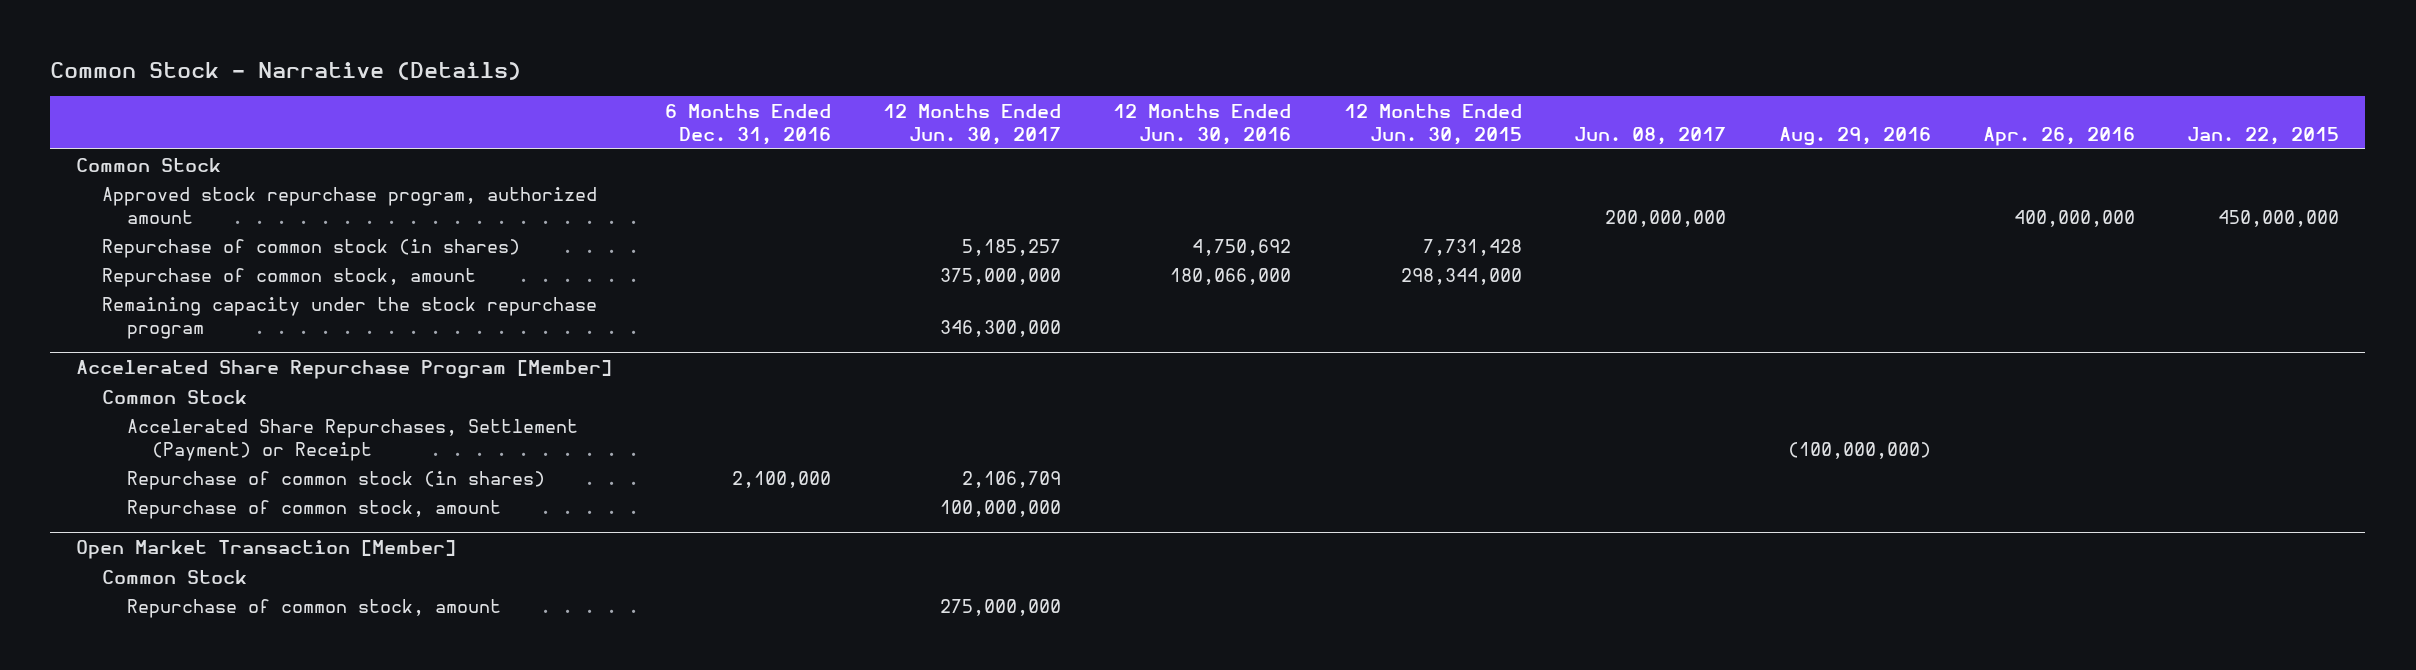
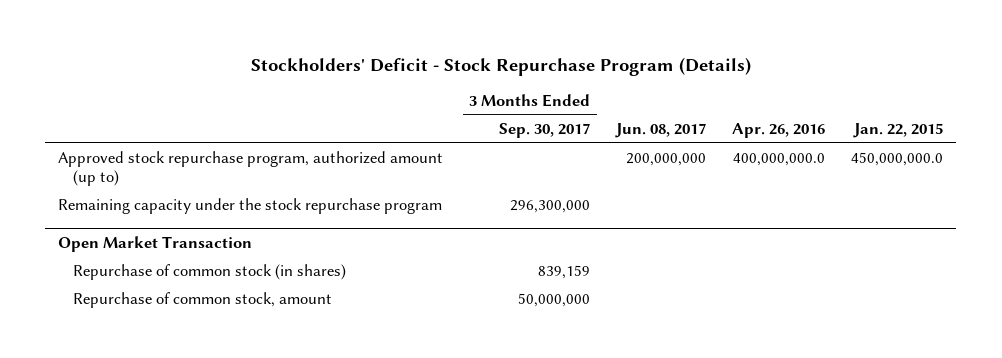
- Common Stock - Narrative (Details)
+ Stockholders' Deficit - Stock Repurchase Program (Details)
- | 6 Months Ended Dec. 31, 2016 | 12 Months Ended Jun. 30, 2017 | 12 Months Ended Jun. 30, 2016 | 12 Months Ended Jun. 30, 2015 | Jun. 08, 2017 | Aug. 29, 2016 | Apr. 26, 2016 | Jan. 22, 2015
+ | 3 Months Ended Sep. 30, 2017 | Jun. 08, 2017 | Apr. 26, 2016 | Jan. 22, 2015
- Common Stock
- Approved stock repurchase program, authorized amount | | | | | 200,000,000 | | 400,000,000 | 450,000,000
- Repurchase of common stock (in shares) | | 5,185,257 | 4,750,692 | 7,731,428 | | | |
- Repurchase of common stock, amount | | 375,000,000 | 180,066,000 | 298,344,000 | | | |
+ Approved stock repurchase program, authorized amount (up to) | | 200,000,000 | 400,000,000.0 | 450,000,000.0
- Accelerated Share Repurchase Program [Member]
- Common Stock
- Accelerated Share Repurchases, Settlement (Payment) or Receipt | | | | | | (100,000,000) | |
- Repurchase of common stock (in shares) | 2,100,000 | 2,106,709 | | | | | |
- Repurchase of common stock, amount | | 100,000,000 | | | | | |
- Open Market Transaction [Member]
- Common Stock
+ Open Market Transaction
+ Repurchase of common stock (in shares) | 839,159 | | |

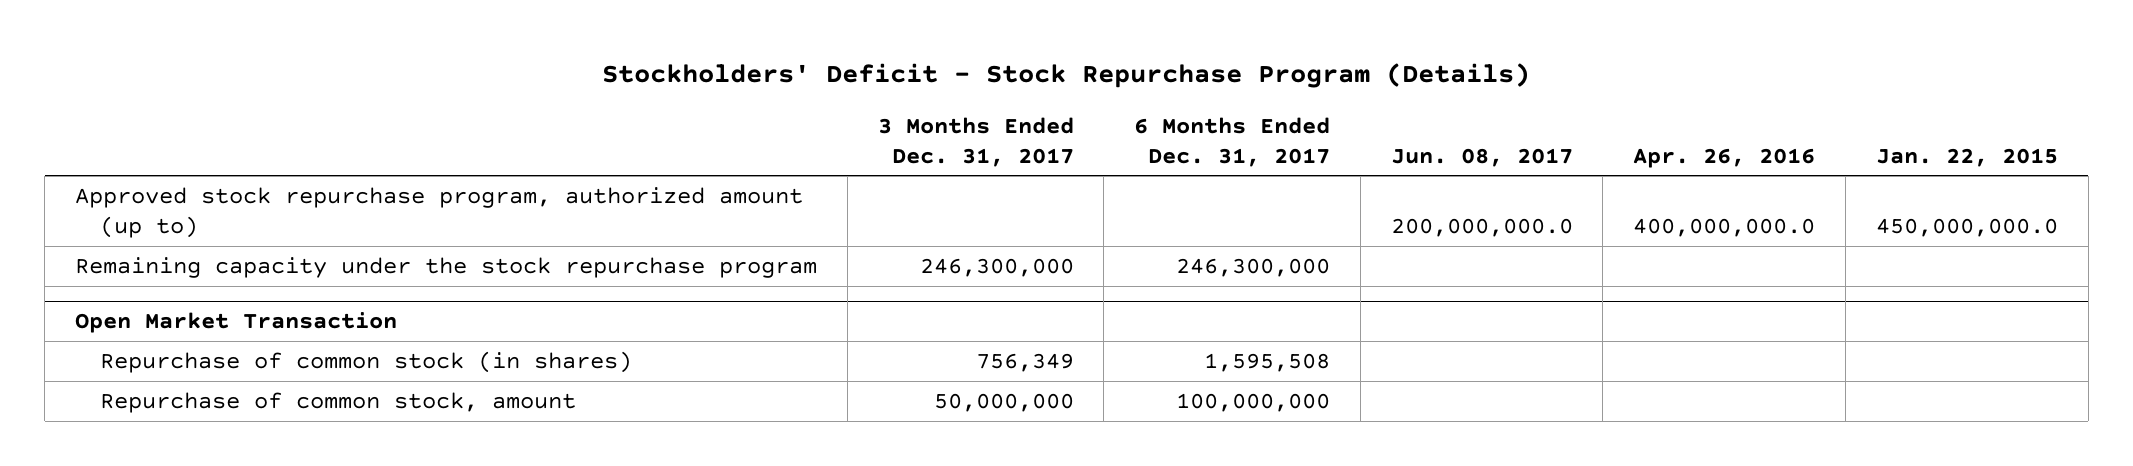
- | 3 Months Ended Sep. 30, 2017 | Jun. 08, 2017 | Apr. 26, 2016 | Jan. 22, 2015
+ | 3 Months Ended Dec. 31, 2017 | 6 Months Ended Dec. 31, 2017 | Jun. 08, 2017 | Apr. 26, 2016 | Jan. 22, 2015
- Approved stock repurchase program, authorized amount (up to) | | 200,000,000 | 400,000,000.0 | 450,000,000.0
+ Approved stock repurchase program, authorized amount (up to) | | | 200,000,000.0 | 400,000,000.0 | 450,000,000.0

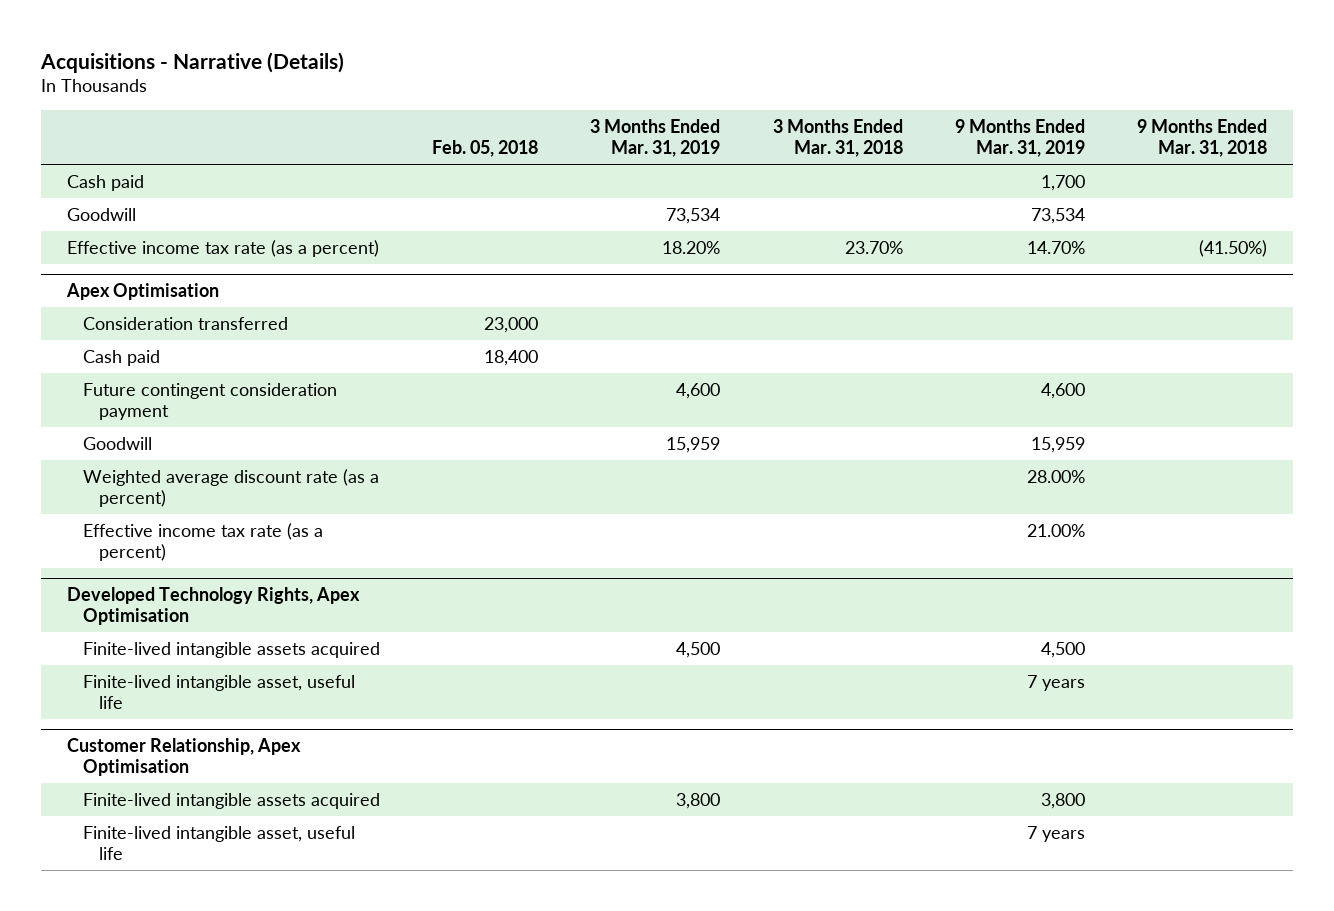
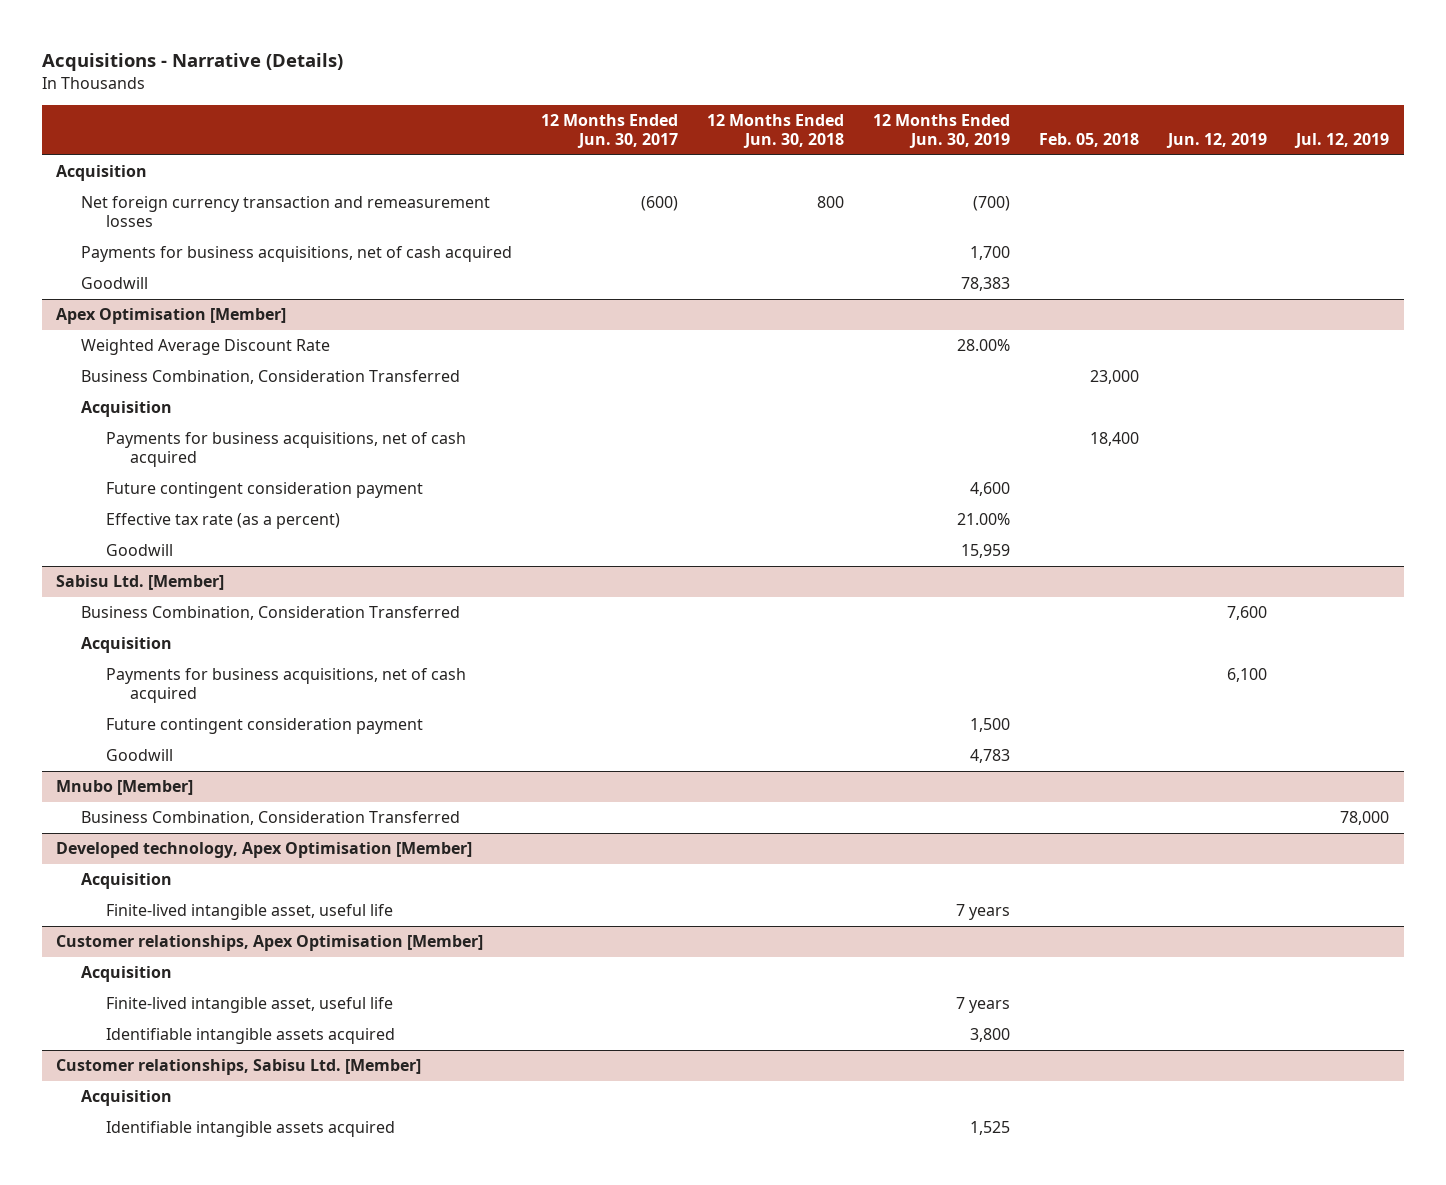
- | Feb. 05, 2018 | 3 Months Ended Mar. 31, 2019 | 3 Months Ended Mar. 31, 2018 | 9 Months Ended Mar. 31, 2019 | 9 Months Ended Mar. 31, 2018
+ | 12 Months Ended Jun. 30, 2017 | 12 Months Ended Jun. 30, 2018 | 12 Months Ended Jun. 30, 2019 | Feb. 05, 2018 | Jun. 12, 2019 | Jul. 12, 2019
- Cash paid | | | | 1,700 |
+ Acquisition
+ Net foreign currency transaction and remeasurement losses | (600) | 800 | (700) | | |
+ Payments for business acquisitions, net of cash acquired | | | 1,700 | | |
- Effective income tax rate (as a percent) | | 18.20% | 23.70% | 14.70% | (41.50%)
- Apex Optimisation
- Consideration transferred | 23,000 | | | |
- Cash paid | 18,400 | | | |
+ Apex Optimisation [Member]
+ Weighted Average Discount Rate | | | 28.00% | | |
+ Business Combination, Consideration Transferred | | | | 23,000 | |
+ Acquisition
+ Payments for business acquisitions, net of cash acquired | | | | 18,400 | |
+ Effective tax rate (as a percent) | | | 21.00% | | |
- Weighted average discount rate (as a percent) | | | | 28.00% |
- Effective income tax rate (as a percent) | | | | 21.00% |
- Developed Technology Rights, Apex Optimisation
- Finite-lived intangible assets acquired | | 4,500 | | 4,500 |
+ Sabisu Ltd. [Member]
+ Business Combination, Consideration Transferred | | | | | 7,600 |
+ Acquisition
+ Payments for business acquisitions, net of cash acquired | | | | | 6,100 |
+ Future contingent consideration payment | | | 1,500 | | |
+ Goodwill | | | 4,783 | | |
+ Mnubo [Member]
+ Business Combination, Consideration Transferred | | | | | | 78,000
+ Developed technology, Apex Optimisation [Member]
+ Acquisition
- Customer Relationship, Apex Optimisation
- Finite-lived intangible assets acquired | | 3,800 | | 3,800 |
+ Customer relationships, Apex Optimisation [Member]
+ Acquisition
+ Identifiable intangible assets acquired | | | 3,800 | | |
+ Customer relationships, Sabisu Ltd. [Member]
+ Acquisition
+ Identifiable intangible assets acquired | | | 1,525 | | |

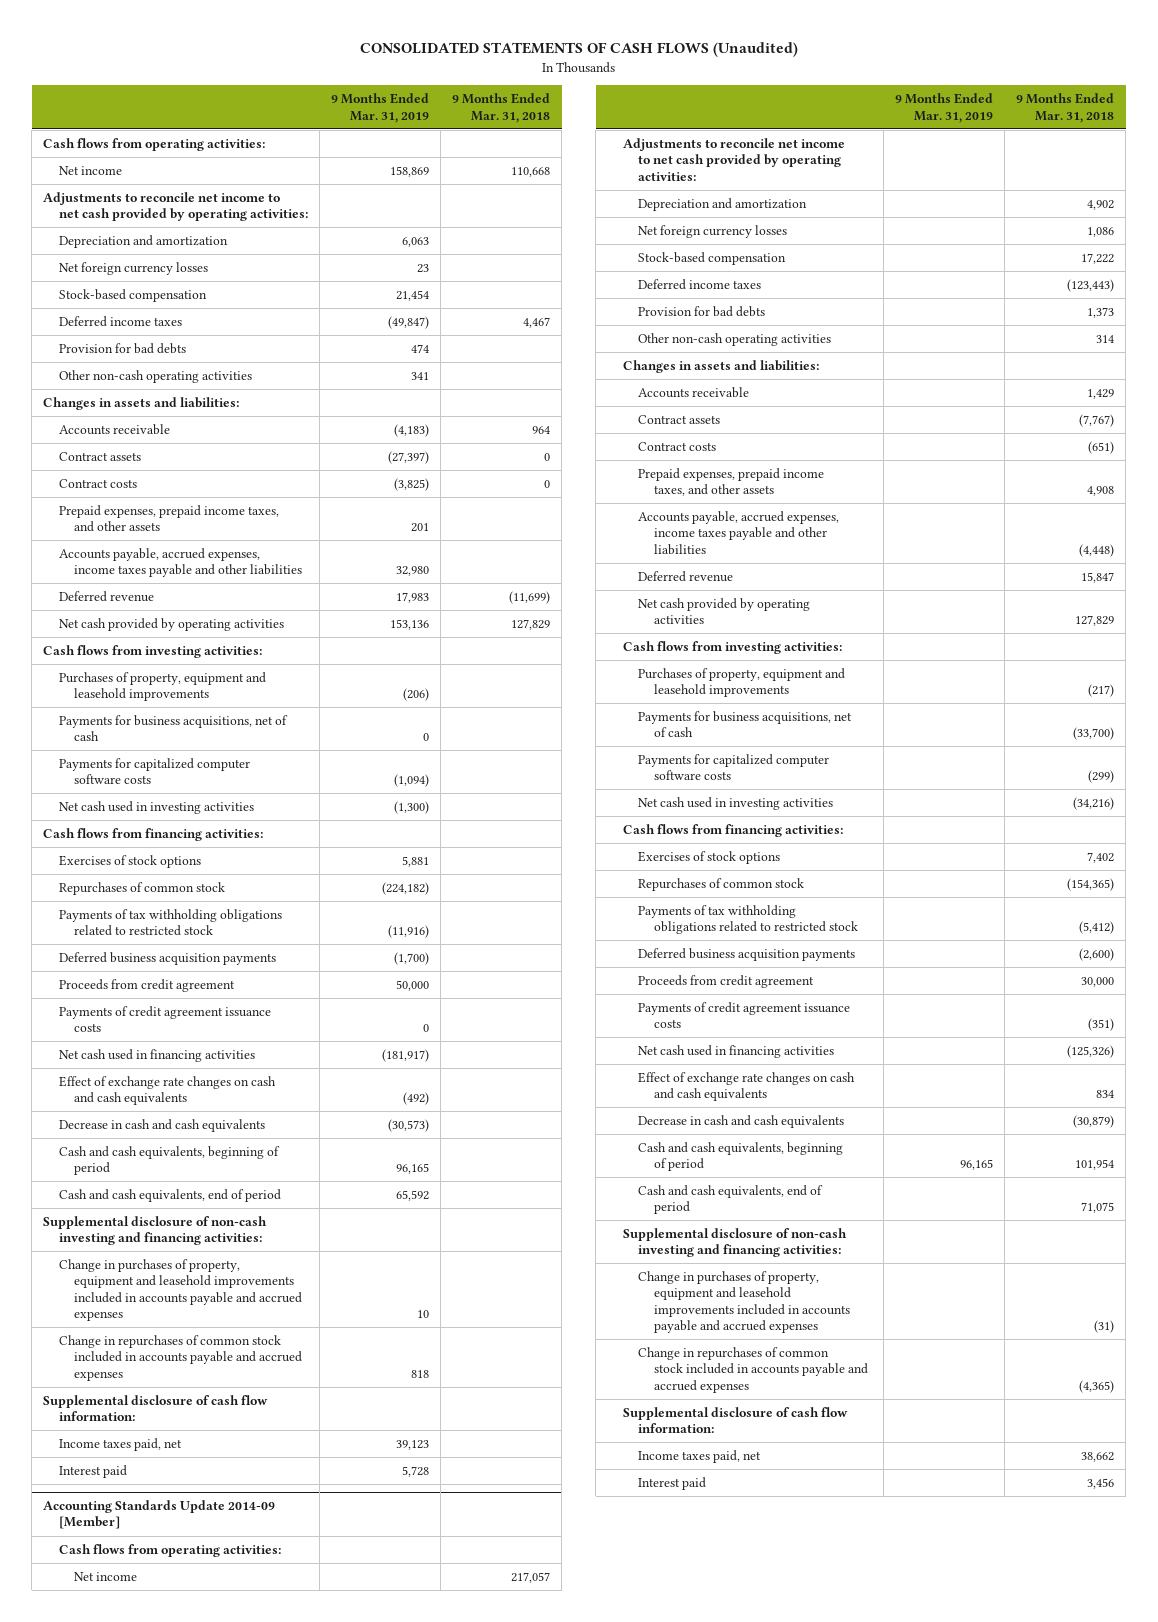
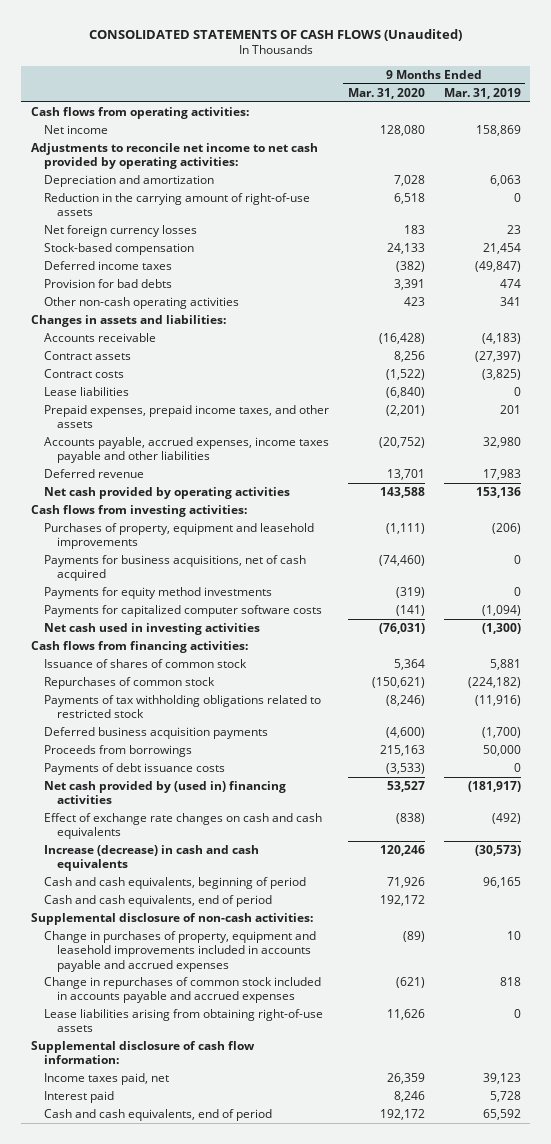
- | 9 Months Ended Mar. 31, 2019 | 9 Months Ended Mar. 31, 2018
+ | 9 Months Ended Mar. 31, 2020 | 9 Months Ended Mar. 31, 2019
+ Reduction in the carrying amount of right-of-use assets | 6,518 | 0
+ Lease liabilities | (6,840) | 0
- Payments for business acquisitions, net of cash | 0 |
+ Payments for business acquisitions, net of cash acquired | (74,460) | 0
+ Payments for equity method investments | (319) | 0
- Exercises of stock options | 5,881 |
+ Issuance of shares of common stock | 5,364 | 5,881
- Proceeds from credit agreement | 50,000 |
- Payments of credit agreement issuance costs | 0 |
- Net cash used in financing activities | (181,917) |
+ Proceeds from borrowings | 215,163 | 50,000
+ Payments of debt issuance costs | (3,533) | 0
+ Net cash provided by (used in) financing activities | 53,527 | (181,917)
- Decrease in cash and cash equivalents | (30,573) |
+ Increase (decrease) in cash and cash equivalents | 120,246 | (30,573)
- Supplemental disclosure of non-cash investing and financing activities:
+ Cash and cash equivalents, end of period | 192,172 |
+ Supplemental disclosure of non-cash activities:
+ Lease liabilities arising from obtaining right-of-use assets | 11,626 | 0
- Accounting Standards Update 2014-09 [Member]
- Cash flows from operating activities:
- Net income | | 217,057
- Adjustments to reconcile net income to net cash provided by operating activities:
- Depreciation and amortization | | 4,902
- Net foreign currency losses | | 1,086
- Stock-based compensation | | 17,222
- Deferred income taxes | | (123,443)
- Provision for bad debts | | 1,373
- Other non-cash operating activities | | 314
- Changes in assets and liabilities:
- Accounts receivable | | 1,429
- Contract assets | | (7,767)
- Contract costs | | (651)
- Prepaid expenses, prepaid income taxes, and other assets | | 4,908
- Accounts payable, accrued expenses, income taxes payable and other liabilities | | (4,448)
- Deferred revenue | | 15,847
- Net cash provided by operating activities | | 127,829
- Cash flows from investing activities:
- Purchases of property, equipment and leasehold improvements | | (217)
- Payments for business acquisitions, net of cash | | (33,700)
- Payments for capitalized computer software costs | | (299)
- Net cash used in investing activities | | (34,216)
- Cash flows from financing activities:
- Exercises of stock options | | 7,402
- Repurchases of common stock | | (154,365)
- Payments of tax withholding obligations related to restricted stock | | (5,412)
- Deferred business acquisition payments | | (2,600)
- Proceeds from credit agreement | | 30,000
- Payments of credit agreement issuance costs | | (351)
- Net cash used in financing activities | | (125,326)
- Effect of exchange rate changes on cash and cash equivalents | | 834
- Decrease in cash and cash equivalents | | (30,879)
- Cash and cash equivalents, beginning of period | 96,165 | 101,954
- Cash and cash equivalents, end of period | | 71,075
- Supplemental disclosure of non-cash investing and financing activities:
- Change in purchases of property, equipment and leasehold improvements included in accounts payable and accrued expenses | | (31)
- Change in repurchases of common stock included in accounts payable and accrued expenses | | (4,365)
- Supplemental disclosure of cash flow information:
- Income taxes paid, net | | 38,662
- Interest paid | | 3,456
moved down: Cash and cash equivalents, end of period | 192,172 | 65,592

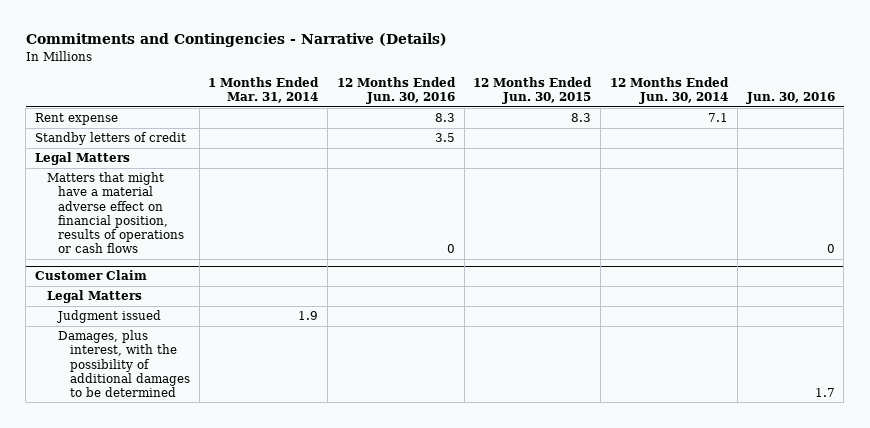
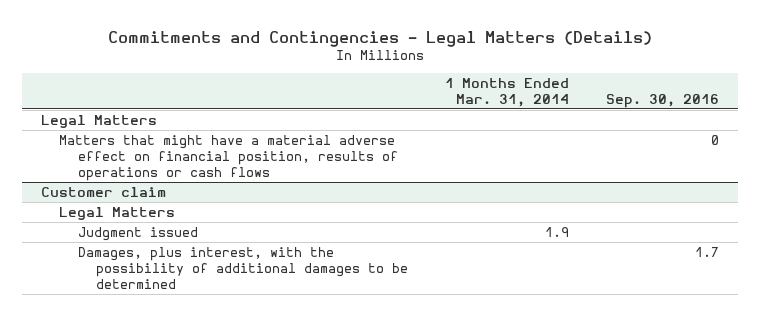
- Commitments and Contingencies - Narrative (Details)
+ Commitments and Contingencies - Legal Matters (Details)
- | 1 Months Ended Mar. 31, 2014 | 12 Months Ended Jun. 30, 2016 | 12 Months Ended Jun. 30, 2015 | 12 Months Ended Jun. 30, 2014 | Jun. 30, 2016
+ | 1 Months Ended Mar. 31, 2014 | Sep. 30, 2016
- Rent expense | | 8.3 | 8.3 | 7.1 |
- Standby letters of credit | | 3.5 | | |
- Customer Claim
+ Customer claim

